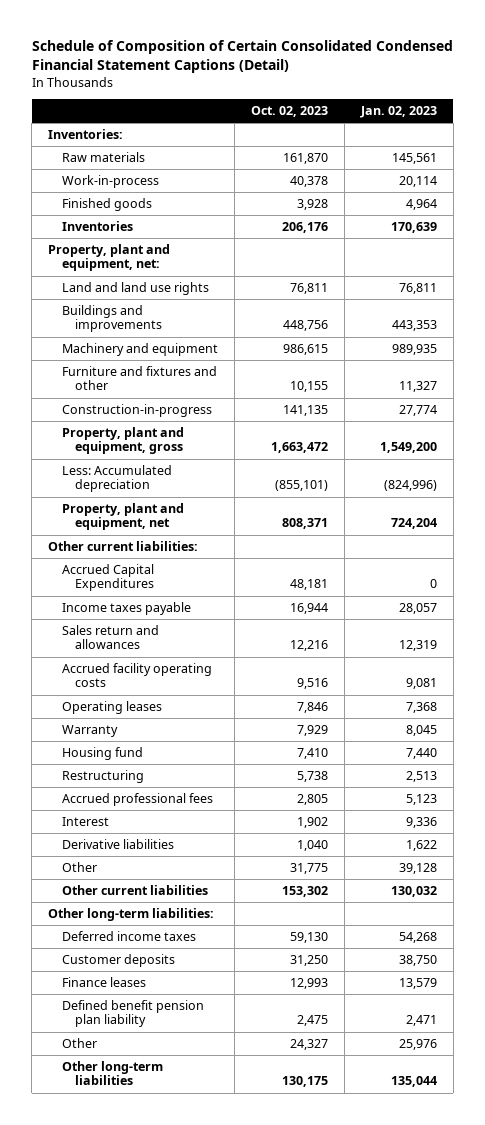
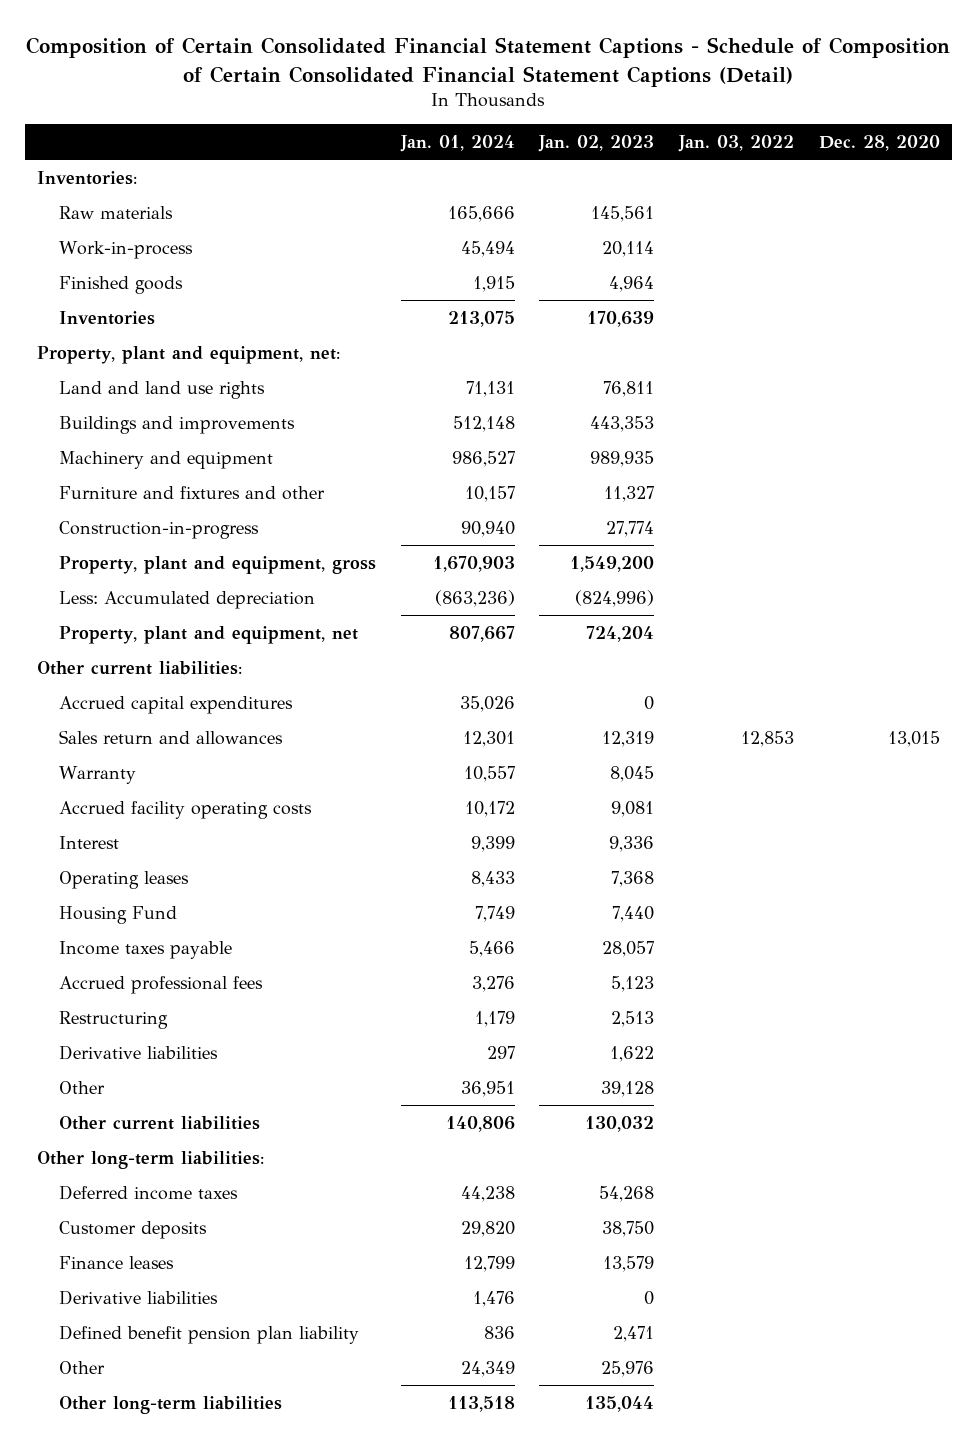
- Schedule of Composition of Certain Consolidated Condensed Financial Statement Captions (Detail)
+ Composition of Certain Consolidated Financial Statement Captions - Schedule of Composition of Certain Consolidated Financial Statement Captions (Detail)
- | Oct. 02, 2023 | Jan. 02, 2023
+ | Jan. 01, 2024 | Jan. 02, 2023 | Jan. 03, 2022 | Dec. 28, 2020
- Accrued Capital Expenditures | 48,181 | 0
+ Accrued capital expenditures | 35,026 | 0 | |
moved up: Warranty | 10,557 | 8,045 | |
moved up: Interest | 9,399 | 9,336 | |
- Housing fund | 7,410 | 7,440
+ Housing Fund | 7,749 | 7,440 | |
moved down: Income taxes payable | 5,466 | 28,057 | |
moved down: Restructuring | 1,179 | 2,513 | |
+ Derivative liabilities | 1,476 | 0 | |

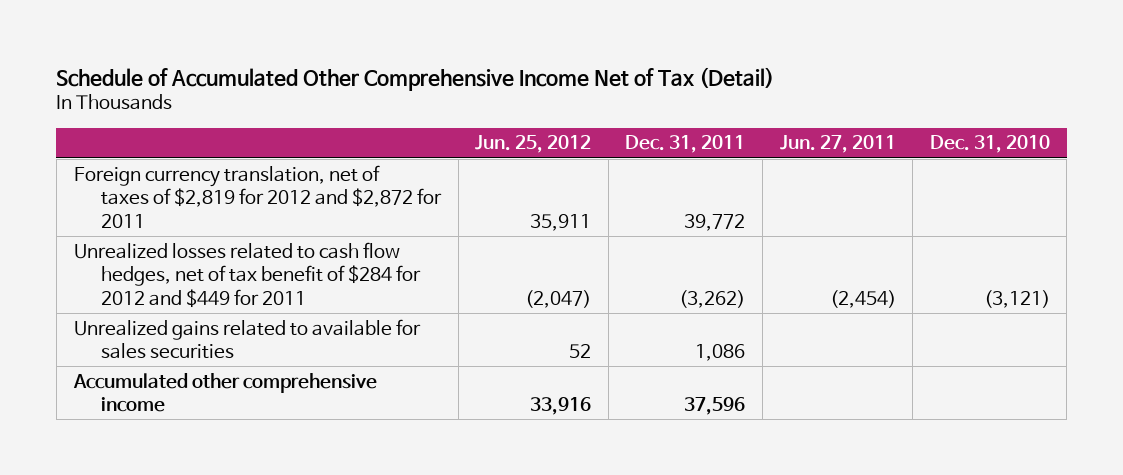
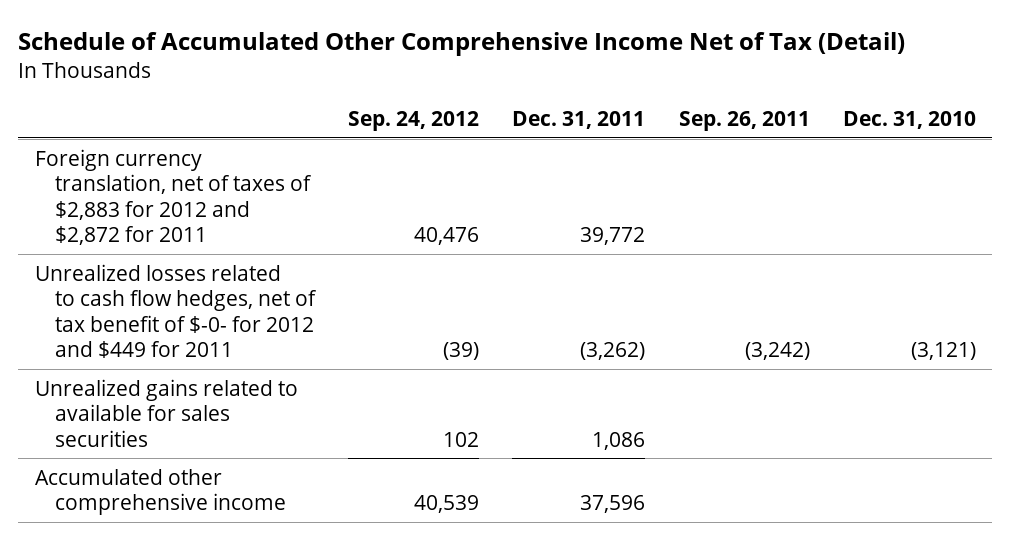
- | Jun. 25, 2012 | Dec. 31, 2011 | Jun. 27, 2011 | Dec. 31, 2010
+ | Sep. 24, 2012 | Dec. 31, 2011 | Sep. 26, 2011 | Dec. 31, 2010
- Foreign currency translation, net of taxes of $2,819 for 2012 and $2,872 for 2011 | 35,911 | 39,772 | |
- Unrealized losses related to cash flow hedges, net of tax benefit of $284 for 2012 and $449 for 2011 | (2,047) | (3,262) | (2,454) | (3,121)
+ Foreign currency translation, net of taxes of $2,883 for 2012 and $2,872 for 2011 | 40,476 | 39,772 | |
+ Unrealized losses related to cash flow hedges, net of tax benefit of $-0- for 2012 and $449 for 2011 | (39) | (3,262) | (3,242) | (3,121)

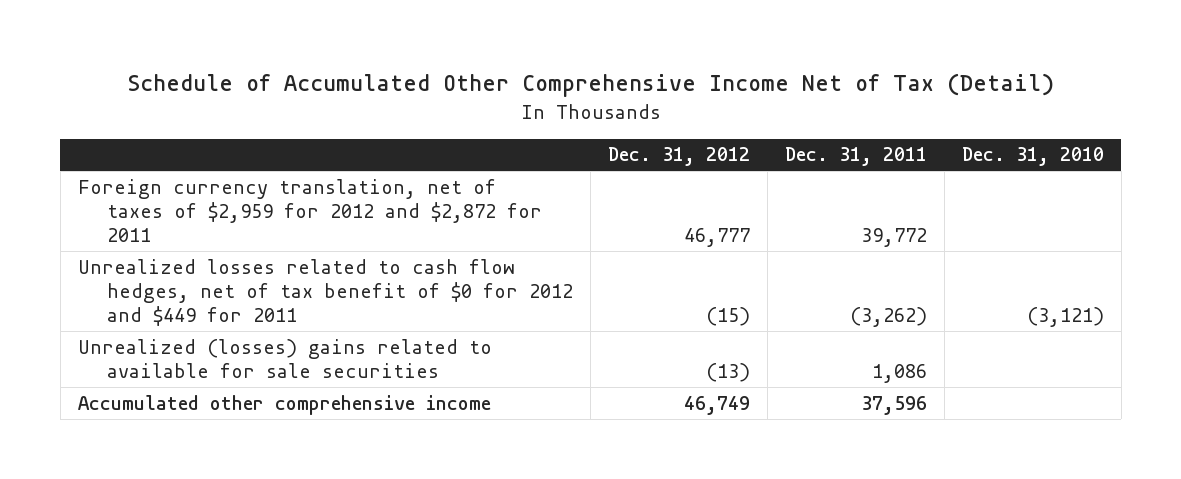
- | Sep. 24, 2012 | Dec. 31, 2011 | Sep. 26, 2011 | Dec. 31, 2010
+ | Dec. 31, 2012 | Dec. 31, 2011 | Dec. 31, 2010
- Foreign currency translation, net of taxes of $2,883 for 2012 and $2,872 for 2011 | 40,476 | 39,772 | |
- Unrealized losses related to cash flow hedges, net of tax benefit of $-0- for 2012 and $449 for 2011 | (39) | (3,262) | (3,242) | (3,121)
- Unrealized gains related to available for sales securities | 102 | 1,086 | |
+ Foreign currency translation, net of taxes of $2,959 for 2012 and $2,872 for 2011 | 46,777 | 39,772 |
+ Unrealized losses related to cash flow hedges, net of tax benefit of $0 for 2012 and $449 for 2011 | (15) | (3,262) | (3,121)
+ Unrealized (losses) gains related to available for sale securities | (13) | 1,086 |

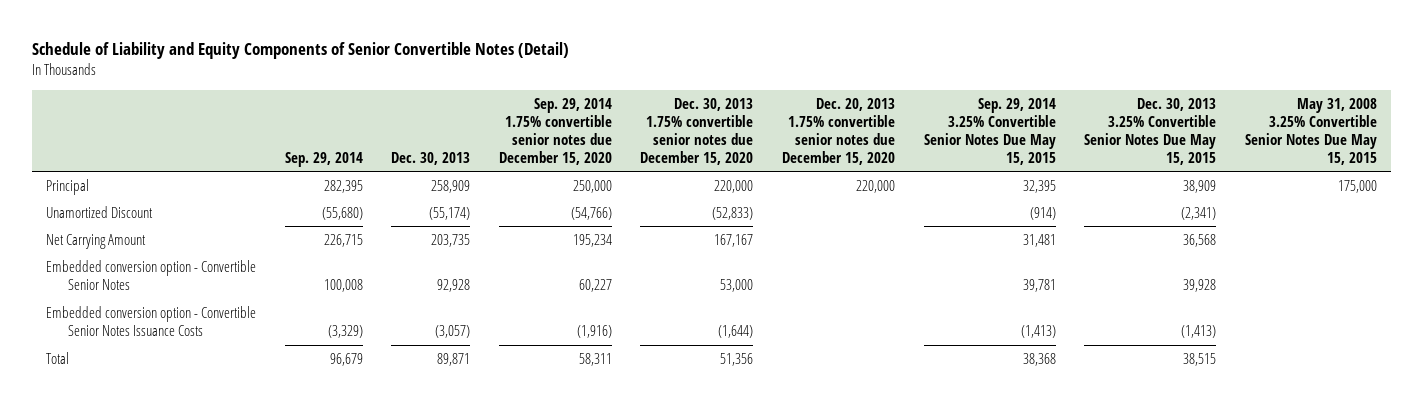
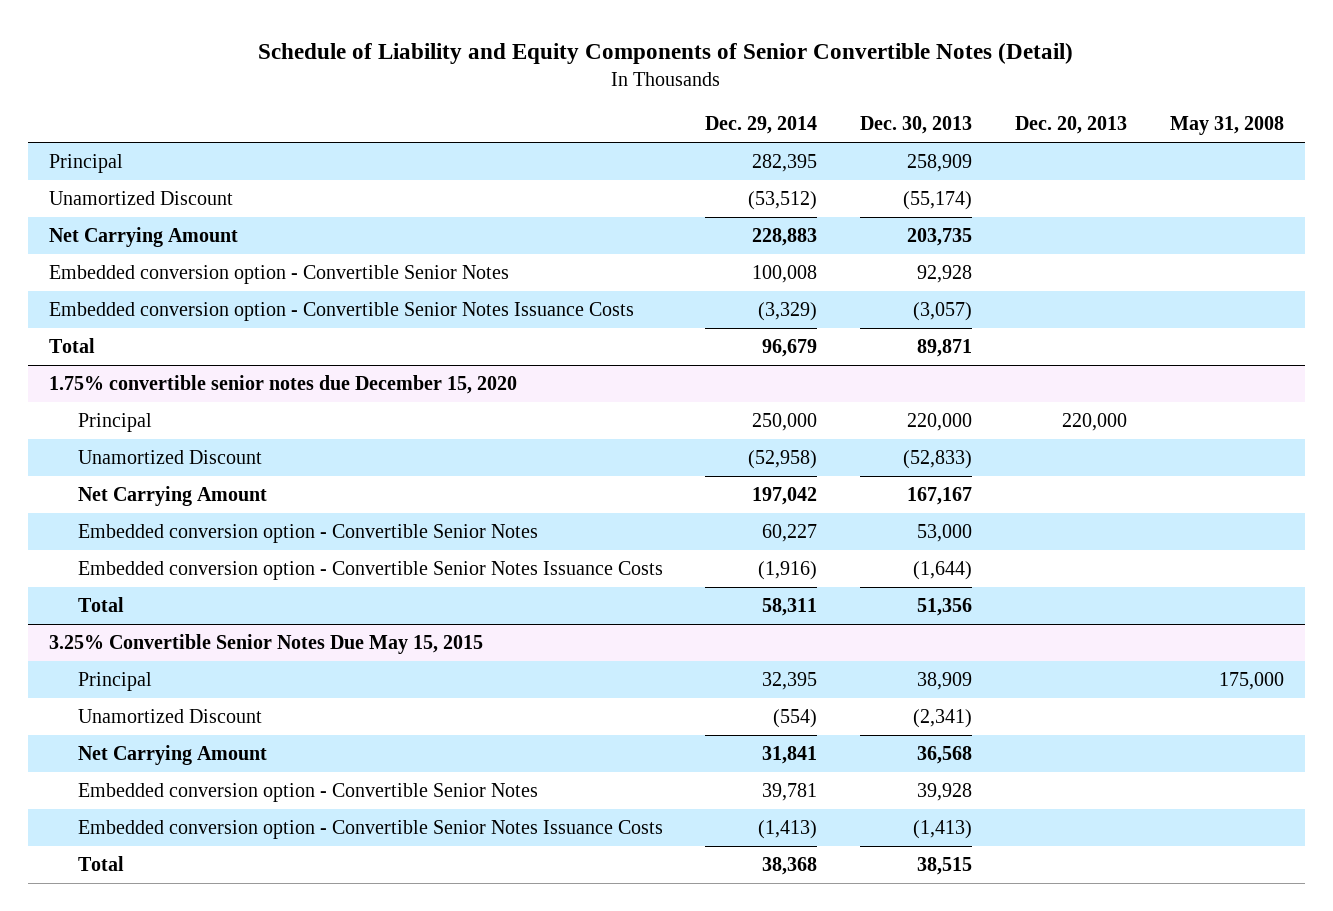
- | Sep. 29, 2014 | Dec. 30, 2013 | Sep. 29, 2014 1.75% convertible senior notes due December 15, 2020 | Dec. 30, 2013 1.75% convertible senior notes due December 15, 2020 | Dec. 20, 2013 1.75% convertible senior notes due December 15, 2020 | Sep. 29, 2014 3.25% Convertible Senior Notes Due May 15, 2015 | Dec. 30, 2013 3.25% Convertible Senior Notes Due May 15, 2015 | May 31, 2008 3.25% Convertible Senior Notes Due May 15, 2015
+ | Dec. 29, 2014 | Dec. 30, 2013 | Dec. 20, 2013 | May 31, 2008
+ 1.75% convertible senior notes due December 15, 2020
+ Principal | 250,000 | 220,000 | 220,000 |
+ Unamortized Discount | (52,958) | (52,833) | |
+ Net Carrying Amount | 197,042 | 167,167 | |
+ Embedded conversion option - Convertible Senior Notes | 60,227 | 53,000 | |
+ Embedded conversion option - Convertible Senior Notes Issuance Costs | (1,916) | (1,644) | |
+ Total | 58,311 | 51,356 | |
+ 3.25% Convertible Senior Notes Due May 15, 2015
+ Principal | 32,395 | 38,909 | | 175,000
+ Unamortized Discount | (554) | (2,341) | |
+ Net Carrying Amount | 31,841 | 36,568 | |
+ Embedded conversion option - Convertible Senior Notes | 39,781 | 39,928 | |
+ Embedded conversion option - Convertible Senior Notes Issuance Costs | (1,413) | (1,413) | |
+ Total | 38,368 | 38,515 | |

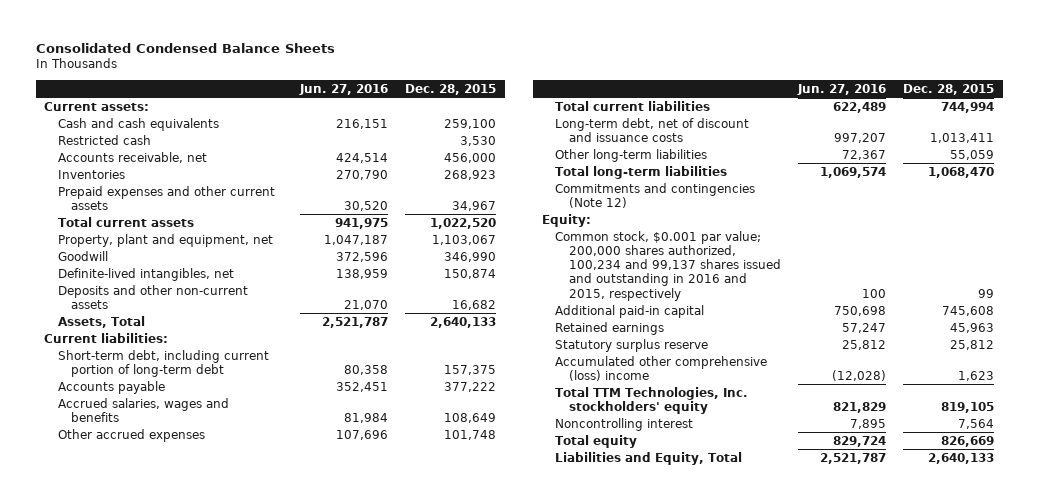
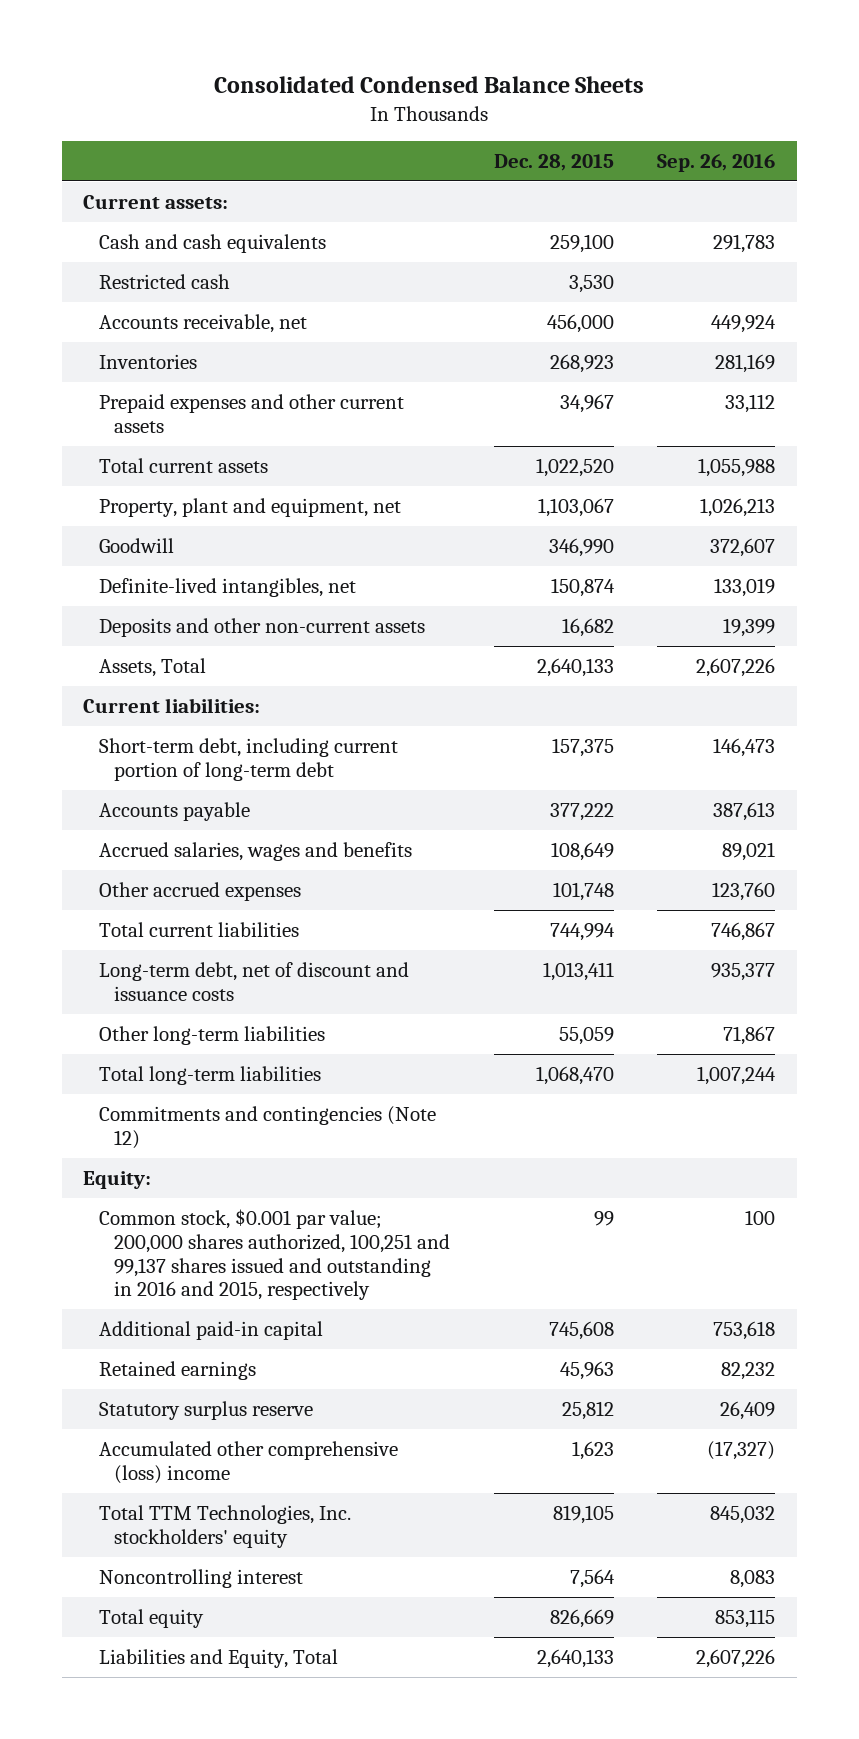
- | Jun. 27, 2016 | Dec. 28, 2015
+ | Dec. 28, 2015 | Sep. 26, 2016
- Common stock, $0.001 par value; 200,000 shares authorized, 100,234 and 99,137 shares issued and outstanding in 2016 and 2015, respectively | 100 | 99
+ Common stock, $0.001 par value; 200,000 shares authorized, 100,251 and 99,137 shares issued and outstanding in 2016 and 2015, respectively | 99 | 100

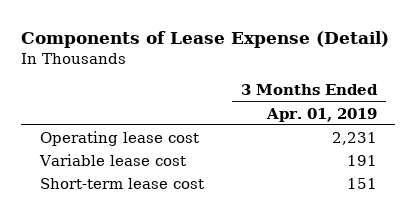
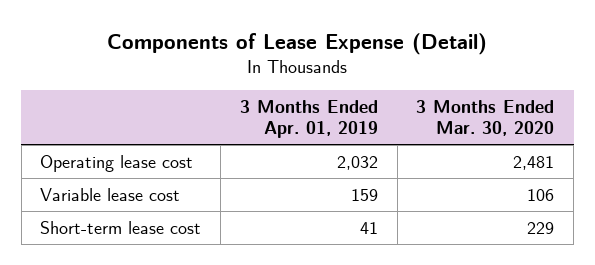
- | 3 Months Ended Apr. 01, 2019
+ | 3 Months Ended Apr. 01, 2019 | 3 Months Ended Mar. 30, 2020
- Operating lease cost | 2,231
- Variable lease cost | 191
- Short-term lease cost | 151
+ Operating lease cost | 2,032 | 2,481
+ Variable lease cost | 159 | 106
+ Short-term lease cost | 41 | 229

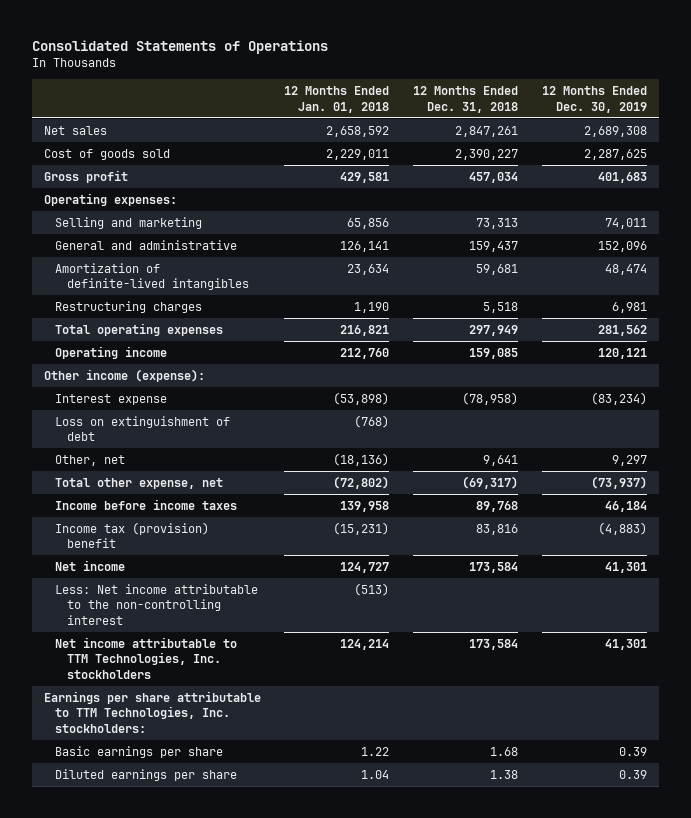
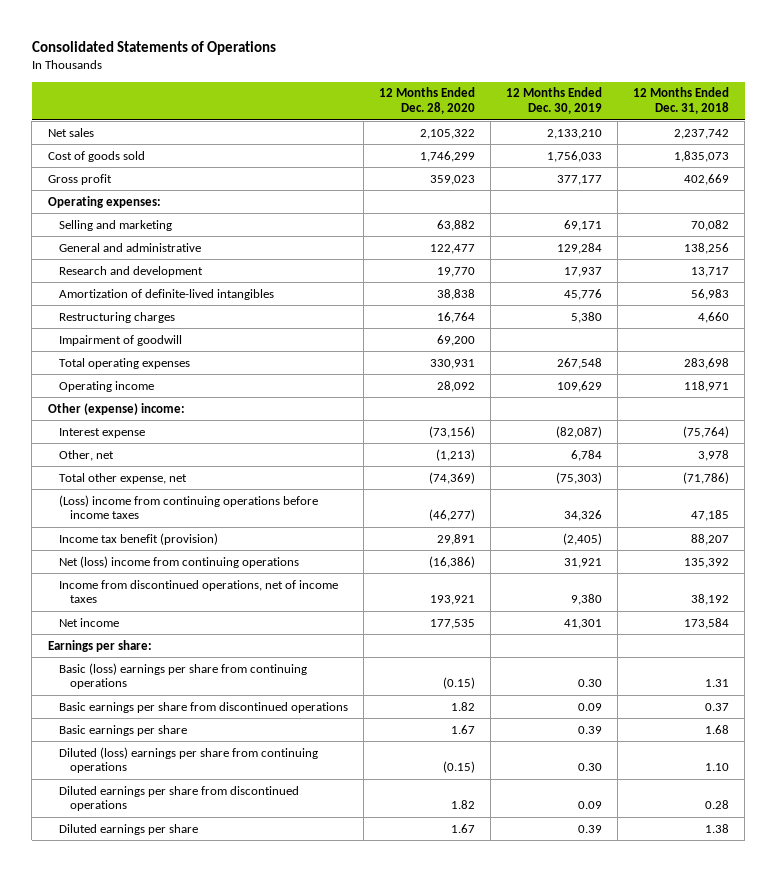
- | 12 Months Ended Jan. 01, 2018 | 12 Months Ended Dec. 31, 2018 | 12 Months Ended Dec. 30, 2019
+ | 12 Months Ended Dec. 28, 2020 | 12 Months Ended Dec. 30, 2019 | 12 Months Ended Dec. 31, 2018
- Net sales | 2,658,592 | 2,847,261 | 2,689,308
- Cost of goods sold | 2,229,011 | 2,390,227 | 2,287,625
- Gross profit | 429,581 | 457,034 | 401,683
+ Net sales | 2,105,322 | 2,133,210 | 2,237,742
+ Cost of goods sold | 1,746,299 | 1,756,033 | 1,835,073
+ Gross profit | 359,023 | 377,177 | 402,669
- Selling and marketing | 65,856 | 73,313 | 74,011
- General and administrative | 126,141 | 159,437 | 152,096
- Amortization of definite-lived intangibles | 23,634 | 59,681 | 48,474
- Restructuring charges | 1,190 | 5,518 | 6,981
- Total operating expenses | 216,821 | 297,949 | 281,562
- Operating income | 212,760 | 159,085 | 120,121
- Other income (expense):
- Interest expense | (53,898) | (78,958) | (83,234)
- Loss on extinguishment of debt | (768) | |
- Other, net | (18,136) | 9,641 | 9,297
- Total other expense, net | (72,802) | (69,317) | (73,937)
- Income before income taxes | 139,958 | 89,768 | 46,184
- Income tax (provision) benefit | (15,231) | 83,816 | (4,883)
+ Selling and marketing | 63,882 | 69,171 | 70,082
+ General and administrative | 122,477 | 129,284 | 138,256
+ Research and development | 19,770 | 17,937 | 13,717
+ Amortization of definite-lived intangibles | 38,838 | 45,776 | 56,983
+ Restructuring charges | 16,764 | 5,380 | 4,660
+ Impairment of goodwill | 69,200 | |
+ Total operating expenses | 330,931 | 267,548 | 283,698
+ Operating income | 28,092 | 109,629 | 118,971
+ Other (expense) income:
+ Interest expense | (73,156) | (82,087) | (75,764)
+ Other, net | (1,213) | 6,784 | 3,978
+ Total other expense, net | (74,369) | (75,303) | (71,786)
+ (Loss) income from continuing operations before income taxes | (46,277) | 34,326 | 47,185
+ Income tax benefit (provision) | 29,891 | (2,405) | 88,207
+ Net (loss) income from continuing operations | (16,386) | 31,921 | 135,392
+ Income from discontinued operations, net of income taxes | 193,921 | 9,380 | 38,192
- Less: Net income attributable to the non-controlling interest | (513) | |
- Net income attributable to TTM Technologies, Inc. stockholders | 124,214 | 173,584 | 41,301
- Earnings per share attributable to TTM Technologies, Inc. stockholders:
+ Earnings per share:
+ Basic (loss) earnings per share from continuing operations | (0.15) | 0.30 | 1.31
+ Basic earnings per share from discontinued operations | 1.82 | 0.09 | 0.37
+ Diluted (loss) earnings per share from continuing operations | (0.15) | 0.30 | 1.10
+ Diluted earnings per share from discontinued operations | 1.82 | 0.09 | 0.28

